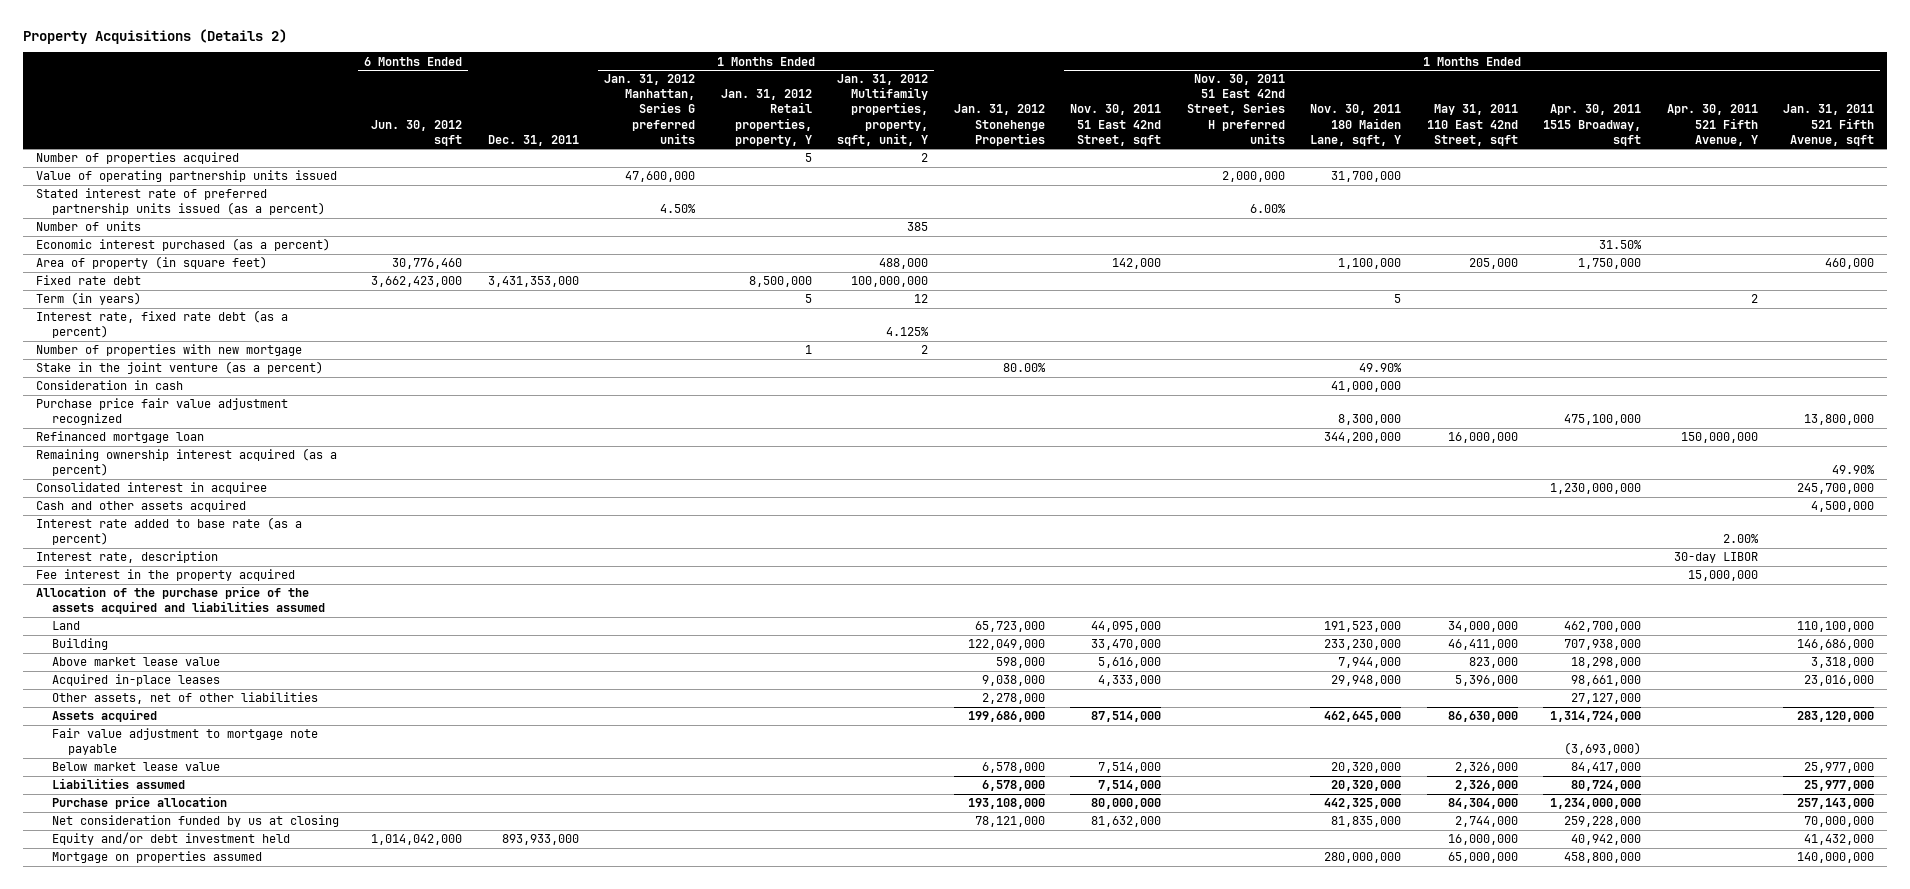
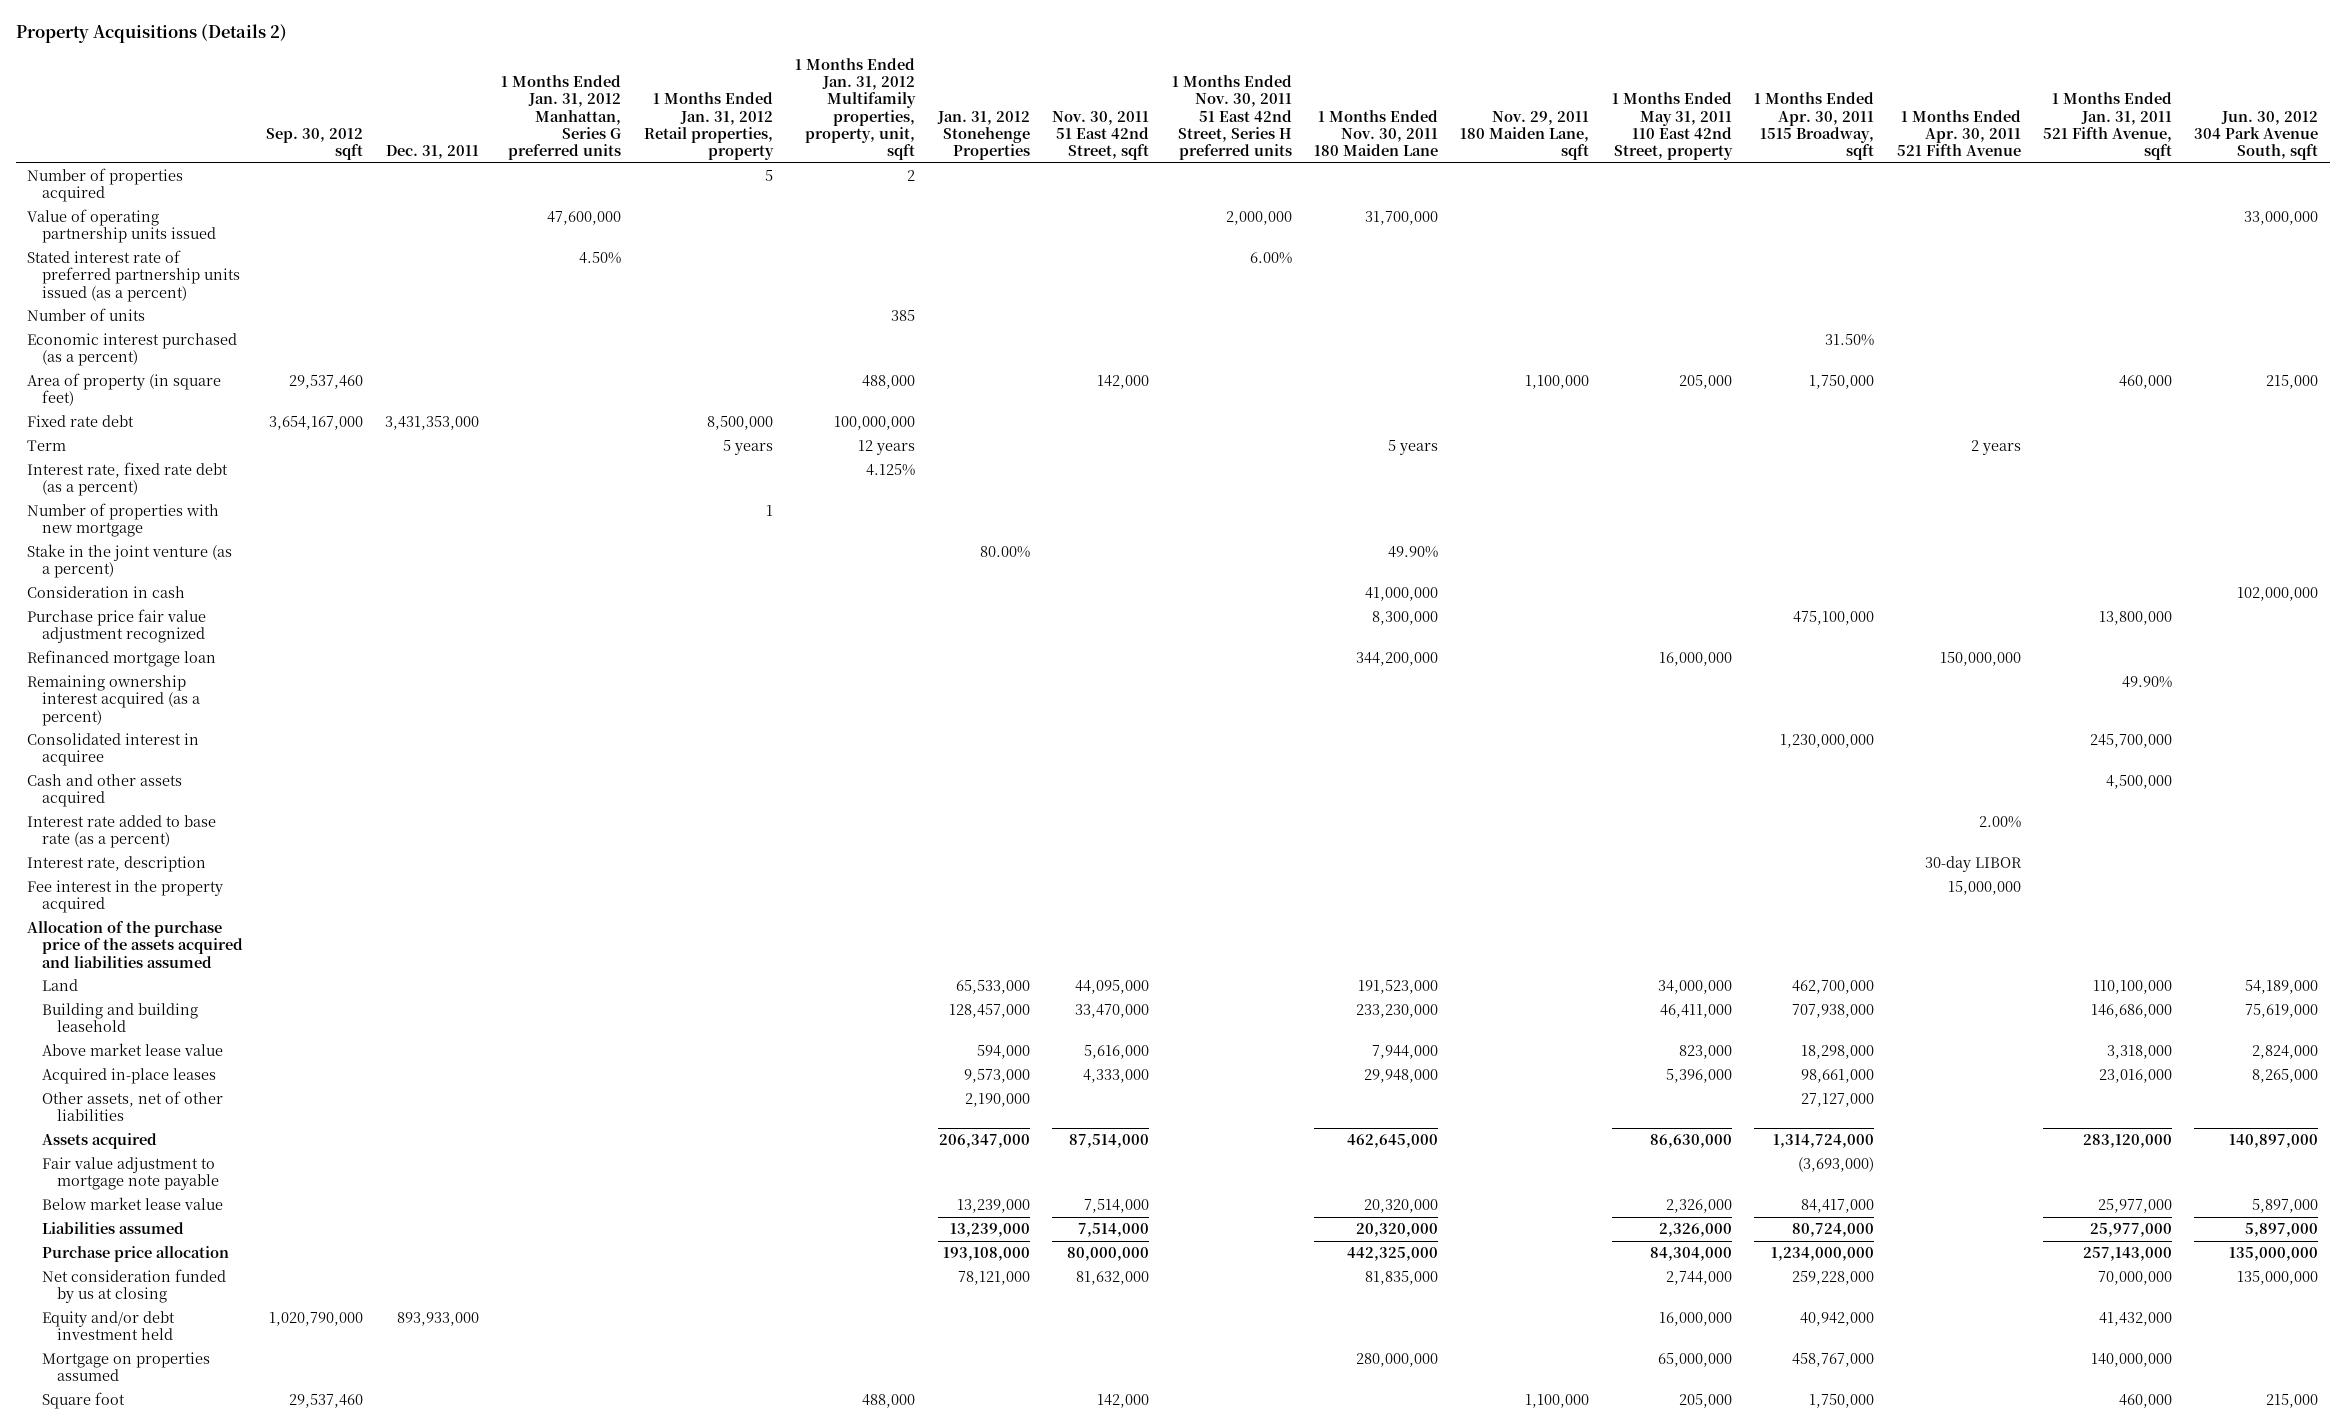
- | 6 Months Ended Jun. 30, 2012 sqft | Dec. 31, 2011 | 1 Months Ended Jan. 31, 2012 Manhattan, Series G preferred units | 1 Months Ended Jan. 31, 2012 Retail properties, property, Y | 1 Months Ended Jan. 31, 2012 Multifamily properties, property, sqft, unit, Y | Jan. 31, 2012 Stonehenge Properties | 1 Months Ended Nov. 30, 2011 51 East 42nd Street, sqft | 1 Months Ended Nov. 30, 2011 51 East 42nd Street, Series H preferred units | 1 Months Ended Nov. 30, 2011 180 Maiden Lane, sqft, Y | 1 Months Ended May 31, 2011 110 East 42nd Street, sqft | 1 Months Ended Apr. 30, 2011 1515 Broadway, sqft | 1 Months Ended Apr. 30, 2011 521 Fifth Avenue, Y | 1 Months Ended Jan. 31, 2011 521 Fifth Avenue, sqft
+ | Sep. 30, 2012 sqft | Dec. 31, 2011 | 1 Months Ended Jan. 31, 2012 Manhattan, Series G preferred units | 1 Months Ended Jan. 31, 2012 Retail properties, property | 1 Months Ended Jan. 31, 2012 Multifamily properties, property, unit, sqft | Jan. 31, 2012 Stonehenge Properties | Nov. 30, 2011 51 East 42nd Street, sqft | 1 Months Ended Nov. 30, 2011 51 East 42nd Street, Series H preferred units | 1 Months Ended Nov. 30, 2011 180 Maiden Lane | Nov. 29, 2011 180 Maiden Lane, sqft | 1 Months Ended May 31, 2011 110 East 42nd Street, property | 1 Months Ended Apr. 30, 2011 1515 Broadway, sqft | 1 Months Ended Apr. 30, 2011 521 Fifth Avenue | 1 Months Ended Jan. 31, 2011 521 Fifth Avenue, sqft | Jun. 30, 2012 304 Park Avenue South, sqft
- Term (in years) | | | | 5 | 12 | | | | 5 | | | 2 |
+ Term | | | | 5 years | 12 years | | | | 5 years | | | | 2 years | |
- Land | | | | | | 65,723,000 | 44,095,000 | | 191,523,000 | 34,000,000 | 462,700,000 | | 110,100,000
- Building | | | | | | 122,049,000 | 33,470,000 | | 233,230,000 | 46,411,000 | 707,938,000 | | 146,686,000
- Above market lease value | | | | | | 598,000 | 5,616,000 | | 7,944,000 | 823,000 | 18,298,000 | | 3,318,000
- Acquired in-place leases | | | | | | 9,038,000 | 4,333,000 | | 29,948,000 | 5,396,000 | 98,661,000 | | 23,016,000
- Other assets, net of other liabilities | | | | | | 2,278,000 | | | | | 27,127,000 | |
- Assets acquired | | | | | | 199,686,000 | 87,514,000 | | 462,645,000 | 86,630,000 | 1,314,724,000 | | 283,120,000
+ Land | | | | | | 65,533,000 | 44,095,000 | | 191,523,000 | | 34,000,000 | 462,700,000 | | 110,100,000 | 54,189,000
+ Building and building leasehold | | | | | | 128,457,000 | 33,470,000 | | 233,230,000 | | 46,411,000 | 707,938,000 | | 146,686,000 | 75,619,000
+ Above market lease value | | | | | | 594,000 | 5,616,000 | | 7,944,000 | | 823,000 | 18,298,000 | | 3,318,000 | 2,824,000
+ Acquired in-place leases | | | | | | 9,573,000 | 4,333,000 | | 29,948,000 | | 5,396,000 | 98,661,000 | | 23,016,000 | 8,265,000
+ Other assets, net of other liabilities | | | | | | 2,190,000 | | | | | | 27,127,000 | | |
+ Assets acquired | | | | | | 206,347,000 | 87,514,000 | | 462,645,000 | | 86,630,000 | 1,314,724,000 | | 283,120,000 | 140,897,000
- Below market lease value | | | | | | 6,578,000 | 7,514,000 | | 20,320,000 | 2,326,000 | 84,417,000 | | 25,977,000
- Liabilities assumed | | | | | | 6,578,000 | 7,514,000 | | 20,320,000 | 2,326,000 | 80,724,000 | | 25,977,000
+ Below market lease value | | | | | | 13,239,000 | 7,514,000 | | 20,320,000 | | 2,326,000 | 84,417,000 | | 25,977,000 | 5,897,000
+ Liabilities assumed | | | | | | 13,239,000 | 7,514,000 | | 20,320,000 | | 2,326,000 | 80,724,000 | | 25,977,000 | 5,897,000
- Mortgage on properties assumed | | | | | | | | | 280,000,000 | 65,000,000 | 458,800,000 | | 140,000,000
+ Mortgage on properties assumed | | | | | | | | | 280,000,000 | | 65,000,000 | 458,767,000 | | 140,000,000 |
+ Square foot | 29,537,460 | | | | 488,000 | | 142,000 | | | 1,100,000 | 205,000 | 1,750,000 | | 460,000 | 215,000

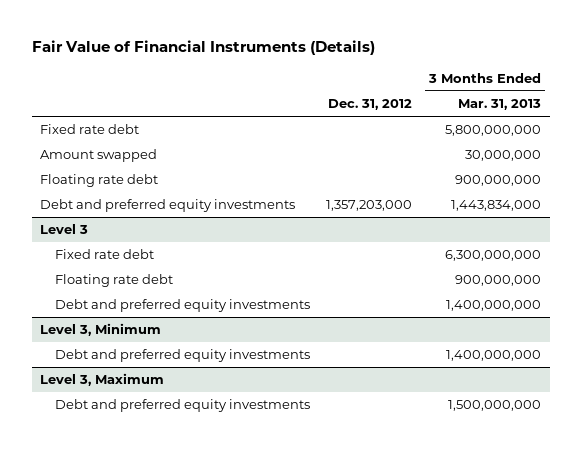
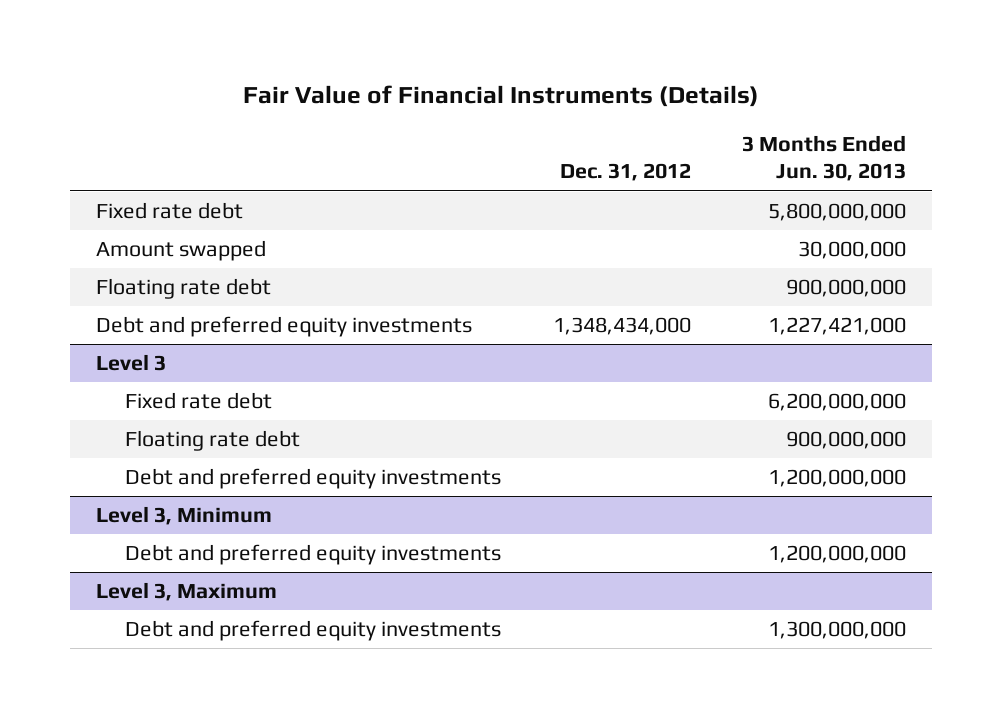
- | Dec. 31, 2012 | 3 Months Ended Mar. 31, 2013
+ | Dec. 31, 2012 | 3 Months Ended Jun. 30, 2013
- Debt and preferred equity investments | 1,357,203,000 | 1,443,834,000
+ Debt and preferred equity investments | 1,348,434,000 | 1,227,421,000

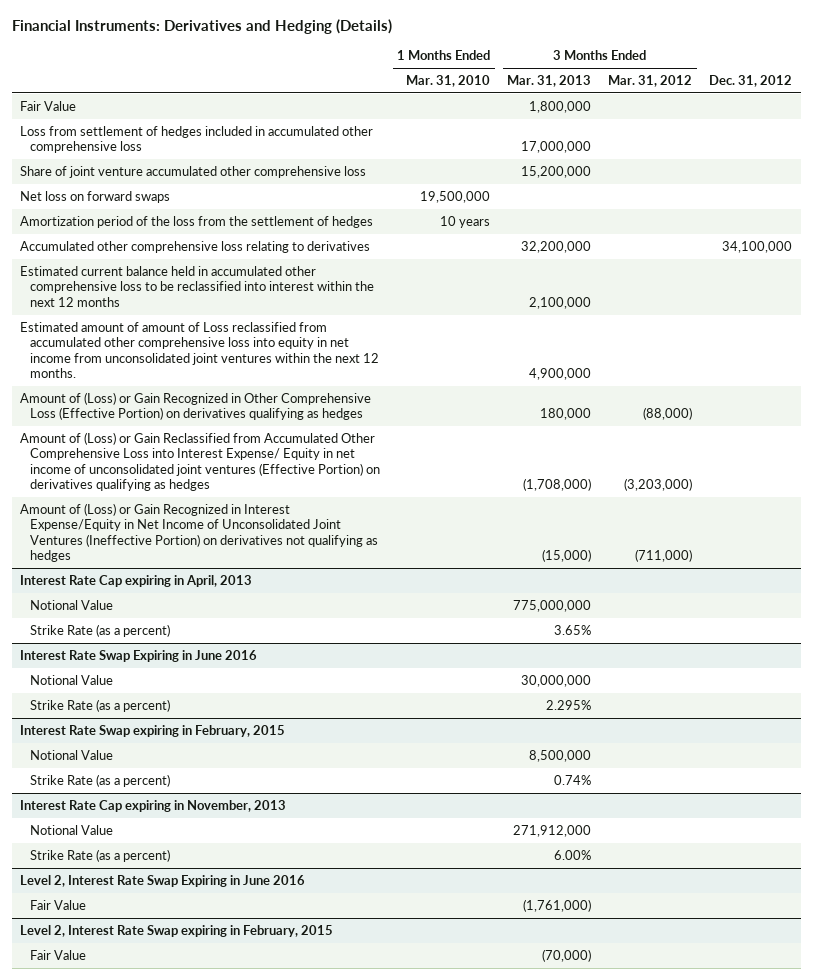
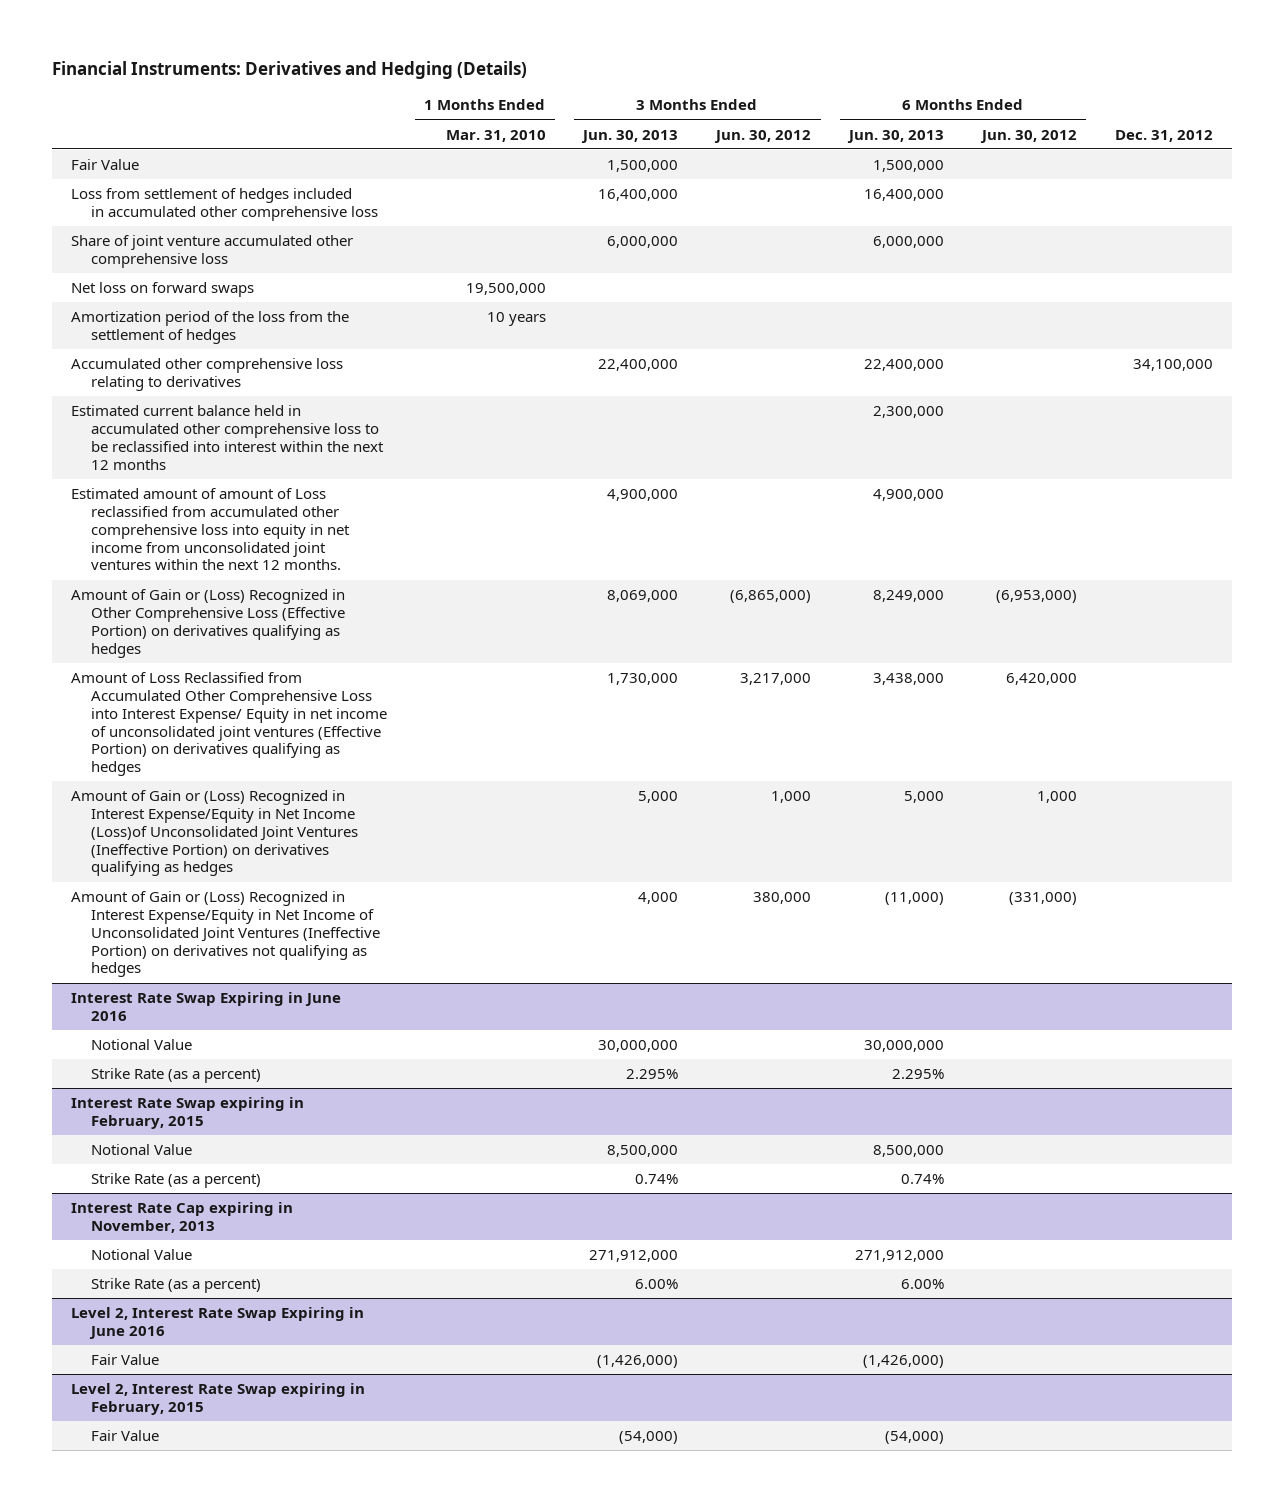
- | 1 Months Ended Mar. 31, 2010 | 3 Months Ended Mar. 31, 2013 | 3 Months Ended Mar. 31, 2012 | Dec. 31, 2012
+ | 1 Months Ended Mar. 31, 2010 | 3 Months Ended Jun. 30, 2013 | 3 Months Ended Jun. 30, 2012 | 6 Months Ended Jun. 30, 2013 | 6 Months Ended Jun. 30, 2012 | Dec. 31, 2012
- Amount of (Loss) or Gain Recognized in Other Comprehensive Loss (Effective Portion) on derivatives qualifying as hedges | | 180,000 | (88,000) |
- Amount of (Loss) or Gain Reclassified from Accumulated Other Comprehensive Loss into Interest Expense/ Equity in net income of unconsolidated joint ventures (Effective Portion) on derivatives qualifying as hedges | | (1,708,000) | (3,203,000) |
- Amount of (Loss) or Gain Recognized in Interest Expense/Equity in Net Income of Unconsolidated Joint Ventures (Ineffective Portion) on derivatives not qualifying as hedges | | (15,000) | (711,000) |
- Interest Rate Cap expiring in April, 2013
- Notional Value | | 775,000,000 | |
- Strike Rate (as a percent) | | 3.65% | |
+ Amount of Gain or (Loss) Recognized in Other Comprehensive Loss (Effective Portion) on derivatives qualifying as hedges | | 8,069,000 | (6,865,000) | 8,249,000 | (6,953,000) |
+ Amount of Loss Reclassified from Accumulated Other Comprehensive Loss into Interest Expense/ Equity in net income of unconsolidated joint ventures (Effective Portion) on derivatives qualifying as hedges | | 1,730,000 | 3,217,000 | 3,438,000 | 6,420,000 |
+ Amount of Gain or (Loss) Recognized in Interest Expense/Equity in Net Income (Loss)of Unconsolidated Joint Ventures (Ineffective Portion) on derivatives qualifying as hedges | | 5,000 | 1,000 | 5,000 | 1,000 |
+ Amount of Gain or (Loss) Recognized in Interest Expense/Equity in Net Income of Unconsolidated Joint Ventures (Ineffective Portion) on derivatives not qualifying as hedges | | 4,000 | 380,000 | (11,000) | (331,000) |

